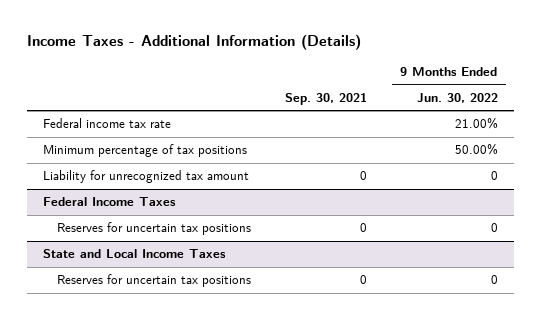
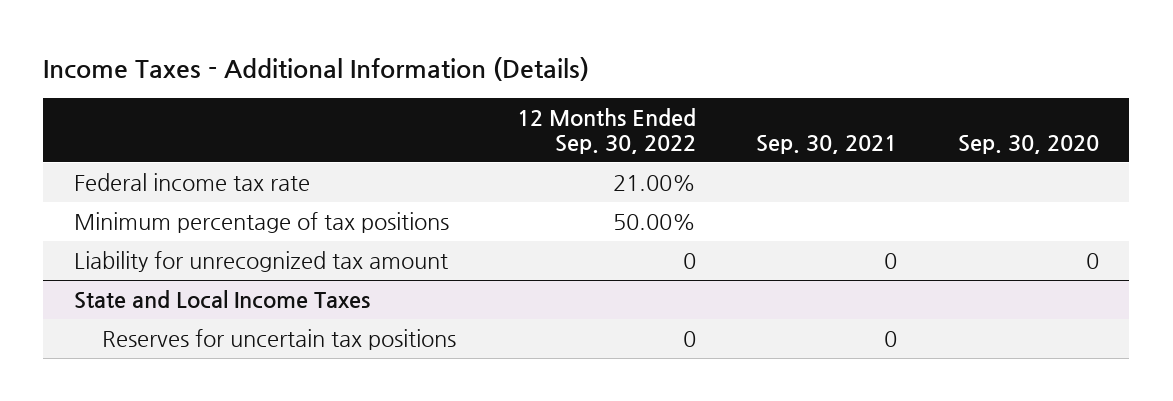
- | Sep. 30, 2021 | 9 Months Ended Jun. 30, 2022
+ | 12 Months Ended Sep. 30, 2022 | Sep. 30, 2021 | Sep. 30, 2020
- Federal Income Taxes
- Reserves for uncertain tax positions | 0 | 0

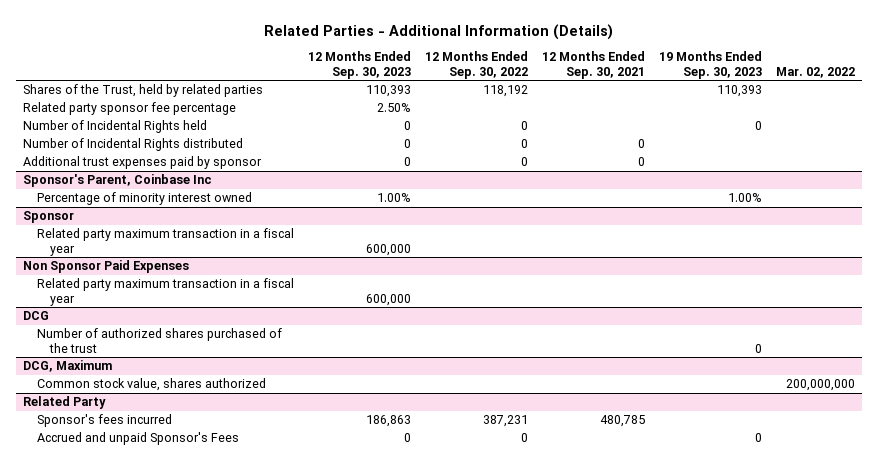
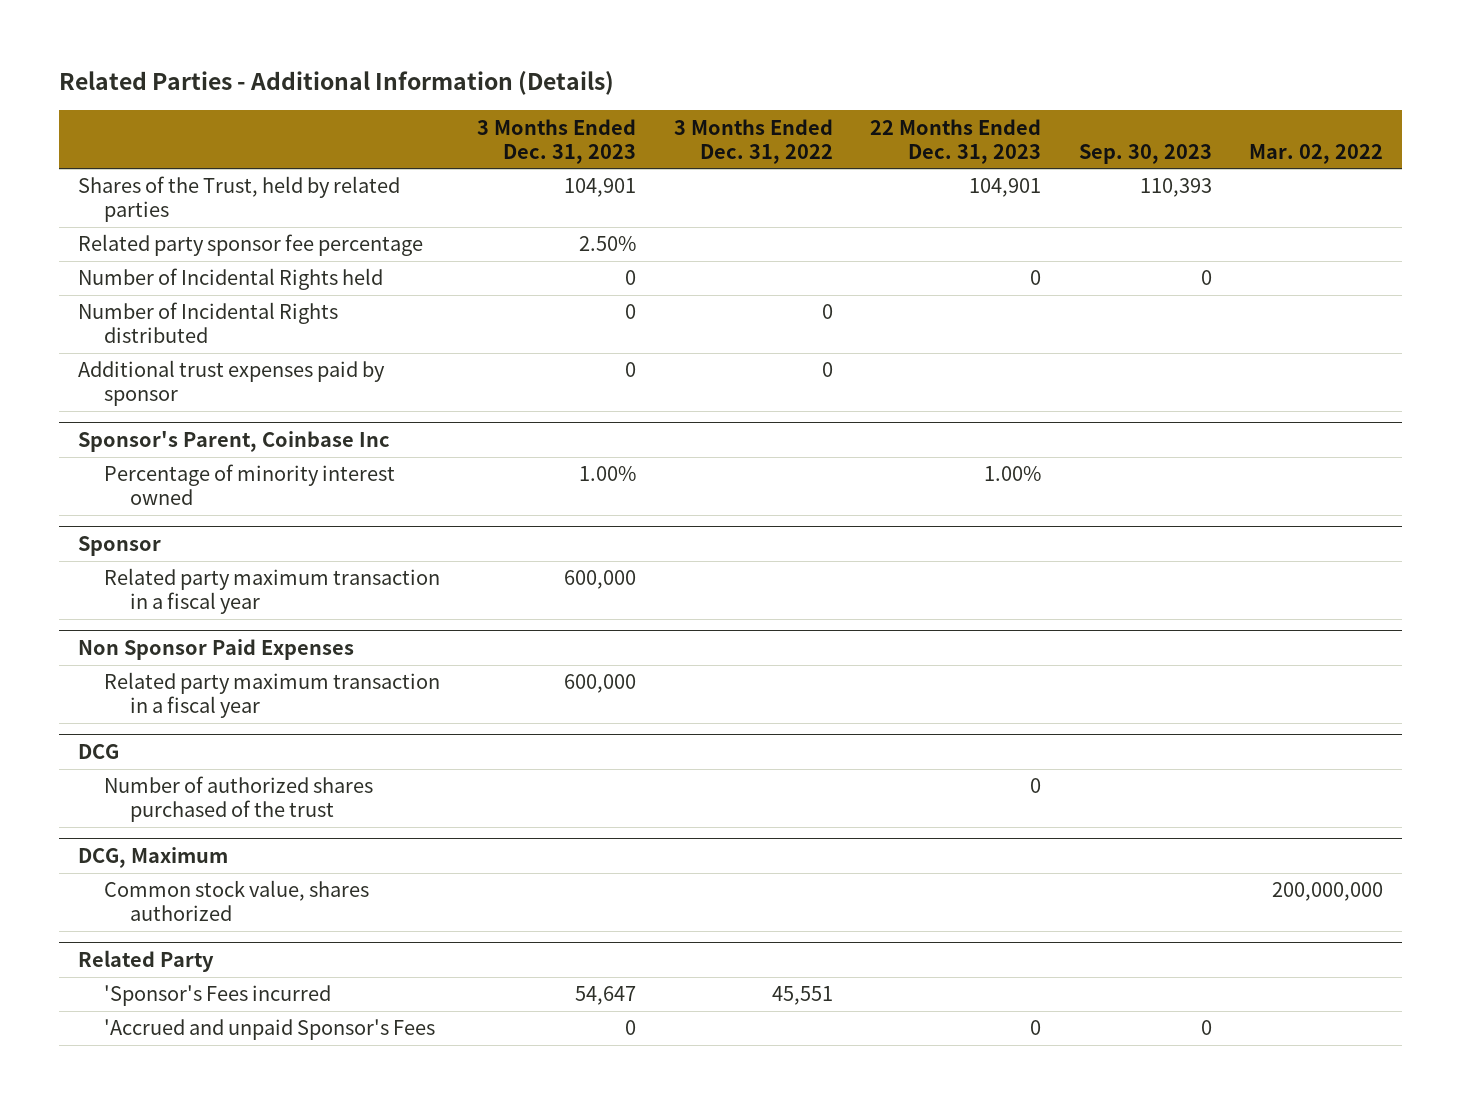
- | 12 Months Ended Sep. 30, 2023 | 12 Months Ended Sep. 30, 2022 | 12 Months Ended Sep. 30, 2021 | 19 Months Ended Sep. 30, 2023 | Mar. 02, 2022
+ | 3 Months Ended Dec. 31, 2023 | 3 Months Ended Dec. 31, 2022 | 22 Months Ended Dec. 31, 2023 | Sep. 30, 2023 | Mar. 02, 2022
@ Related Party
- Sponsor's fees incurred | 186,863 | 387,231 | 480,785 | |
- Accrued and unpaid Sponsor's Fees | 0 | 0 | | 0 |
+ 'Sponsor's Fees incurred | 54,647 | 45,551 | | |
+ 'Accrued and unpaid Sponsor's Fees | 0 | | 0 | 0 |

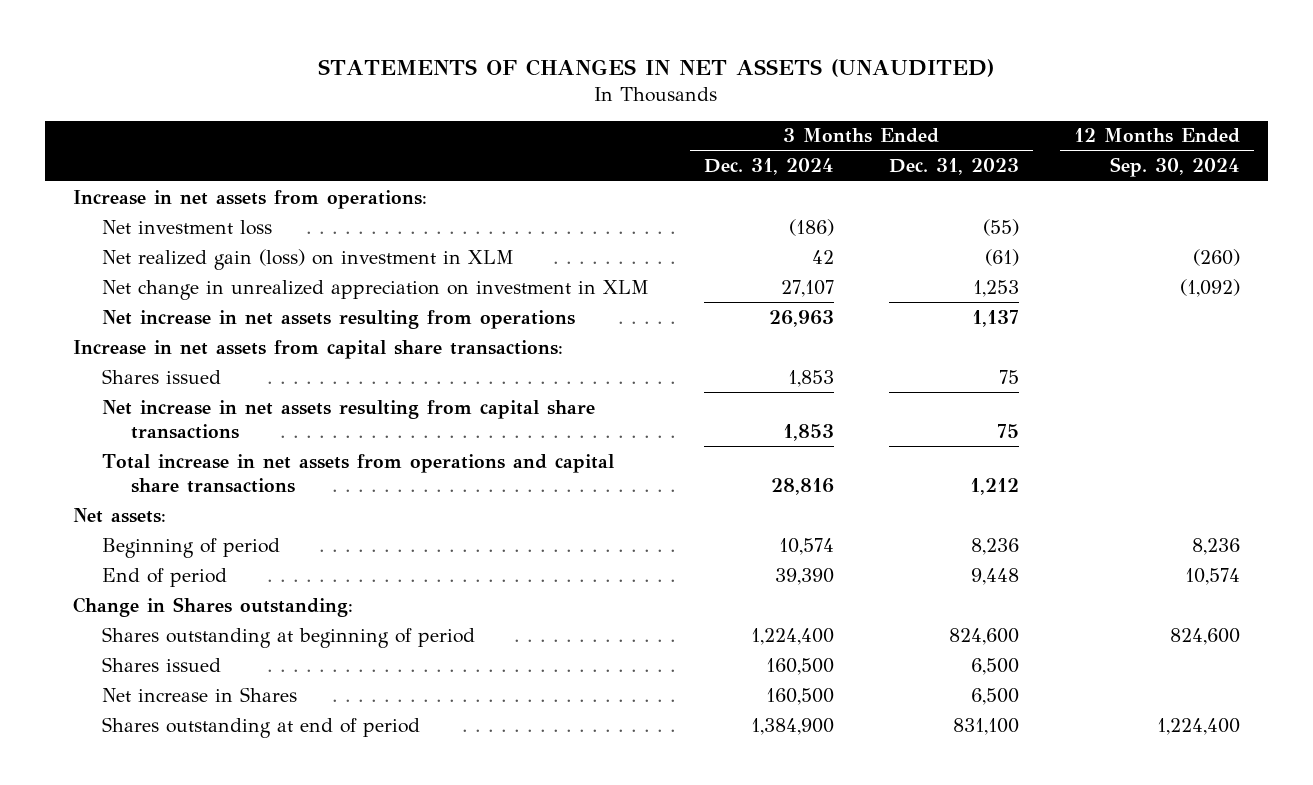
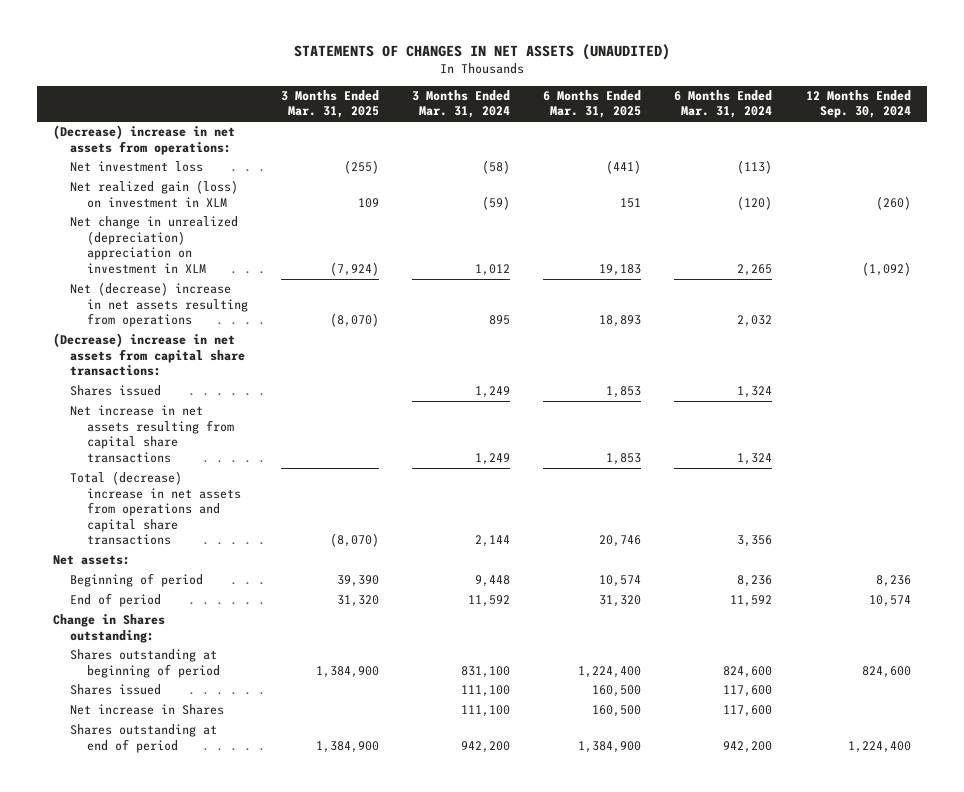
- | 3 Months Ended Dec. 31, 2024 | 3 Months Ended Dec. 31, 2023 | 12 Months Ended Sep. 30, 2024
+ | 3 Months Ended Mar. 31, 2025 | 3 Months Ended Mar. 31, 2024 | 6 Months Ended Mar. 31, 2025 | 6 Months Ended Mar. 31, 2024 | 12 Months Ended Sep. 30, 2024
- Increase in net assets from operations:
+ (Decrease) increase in net assets from operations:
- Net change in unrealized appreciation on investment in XLM | 27,107 | 1,253 | (1,092)
- Net increase in net assets resulting from operations | 26,963 | 1,137 |
- Increase in net assets from capital share transactions:
+ Net change in unrealized (depreciation) appreciation on investment in XLM | (7,924) | 1,012 | 19,183 | 2,265 | (1,092)
+ Net (decrease) increase in net assets resulting from operations | (8,070) | 895 | 18,893 | 2,032 |
+ (Decrease) increase in net assets from capital share transactions:
- Total increase in net assets from operations and capital share transactions | 28,816 | 1,212 |
+ Total (decrease) increase in net assets from operations and capital share transactions | (8,070) | 2,144 | 20,746 | 3,356 |

